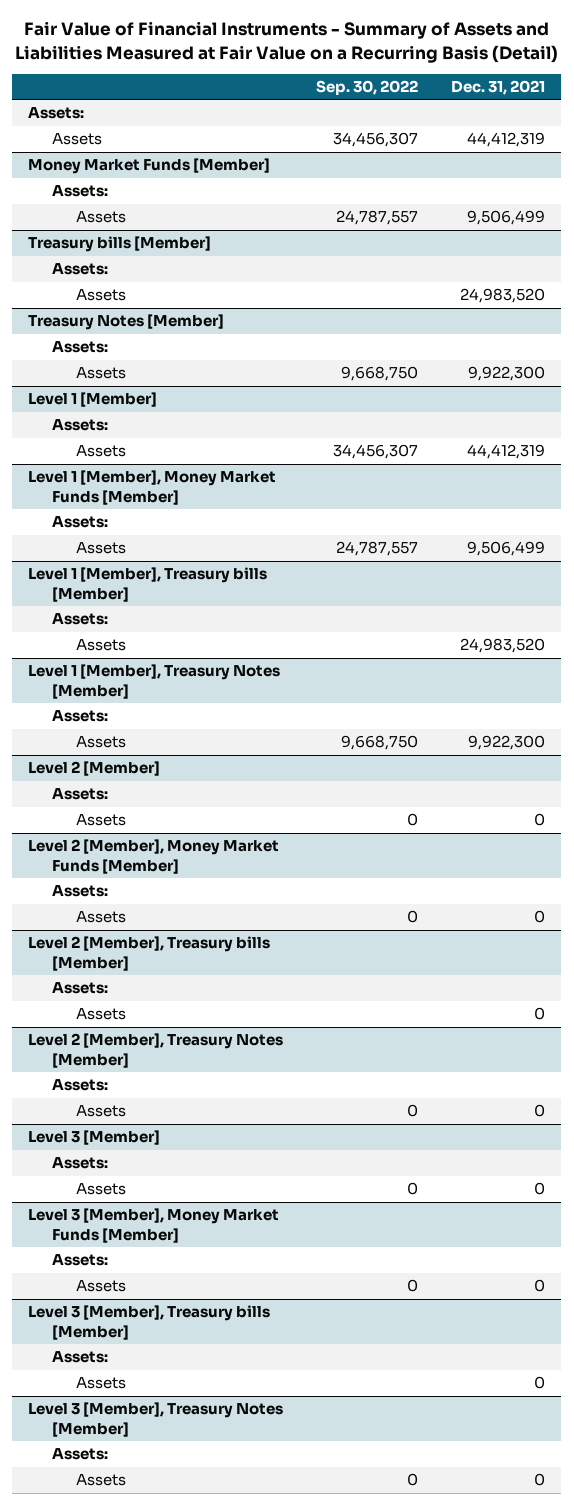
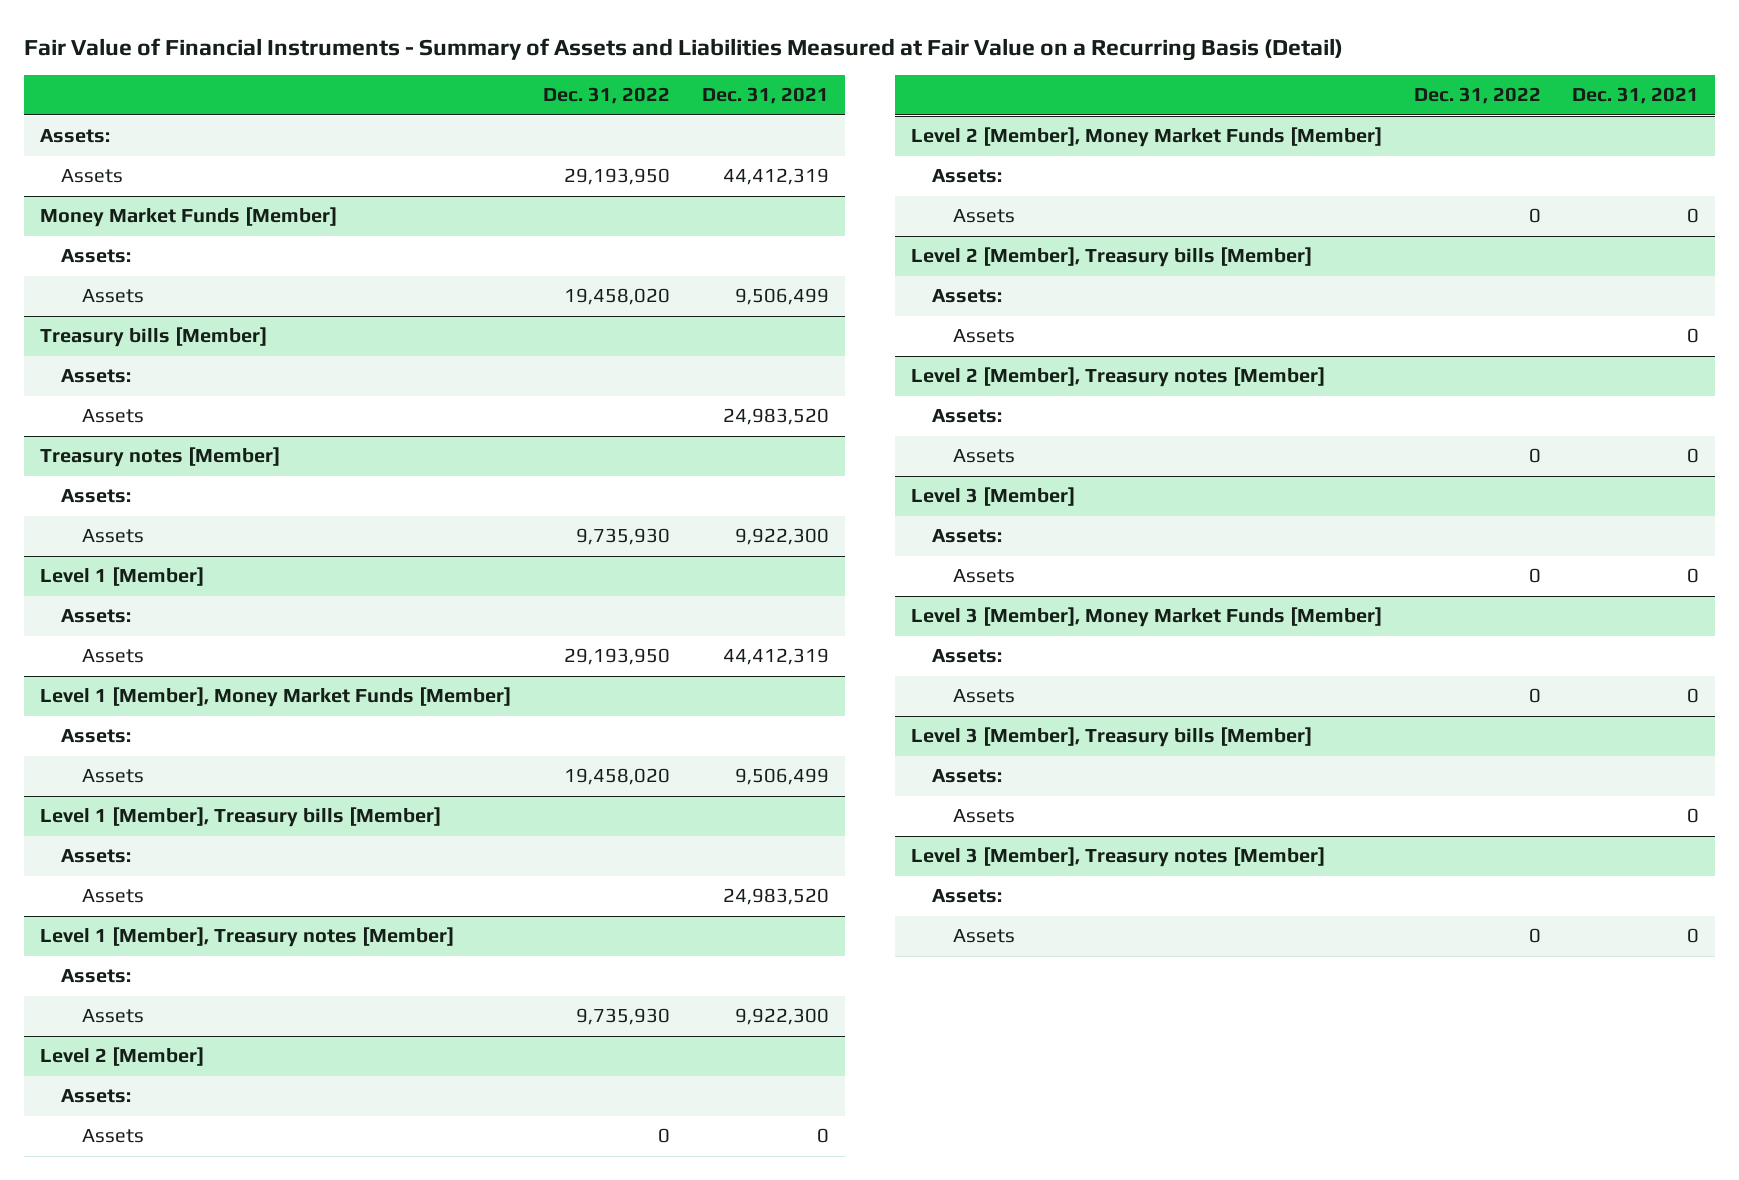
- | Sep. 30, 2022 | Dec. 31, 2021
+ | Dec. 31, 2022 | Dec. 31, 2021
- Treasury Notes [Member]
+ Treasury notes [Member]
- Level 1 [Member], Treasury Notes [Member]
+ Level 1 [Member], Treasury notes [Member]
- Level 2 [Member], Treasury Notes [Member]
+ Level 2 [Member], Treasury notes [Member]
- Level 3 [Member], Treasury Notes [Member]
+ Level 3 [Member], Treasury notes [Member]

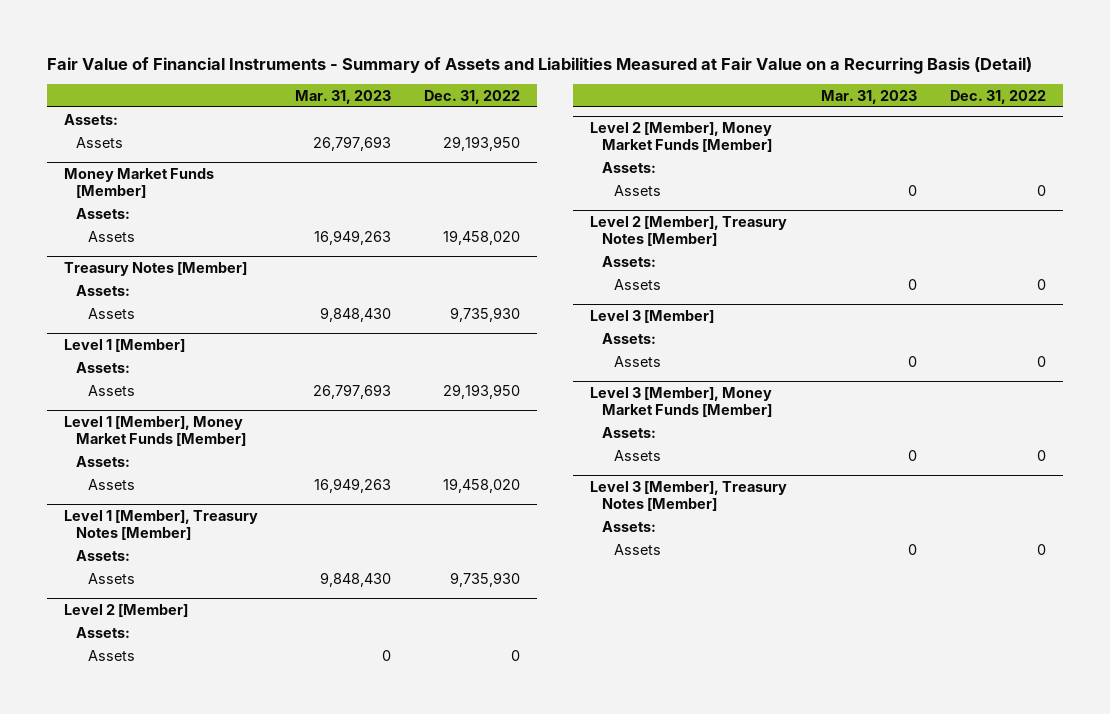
- | Dec. 31, 2022 | Dec. 31, 2021
+ | Mar. 31, 2023 | Dec. 31, 2022
- Treasury bills [Member]
- Assets:
- Assets | | 24,983,520
- Treasury notes [Member]
+ Treasury Notes [Member]
- Level 1 [Member], Treasury bills [Member]
- Assets:
- Assets | | 24,983,520
- Level 1 [Member], Treasury notes [Member]
+ Level 1 [Member], Treasury Notes [Member]
- Level 2 [Member], Treasury bills [Member]
- Assets:
- Assets | | 0
- Level 2 [Member], Treasury notes [Member]
+ Level 2 [Member], Treasury Notes [Member]
- Level 3 [Member], Treasury bills [Member]
- Assets:
- Assets | | 0
- Level 3 [Member], Treasury notes [Member]
+ Level 3 [Member], Treasury Notes [Member]

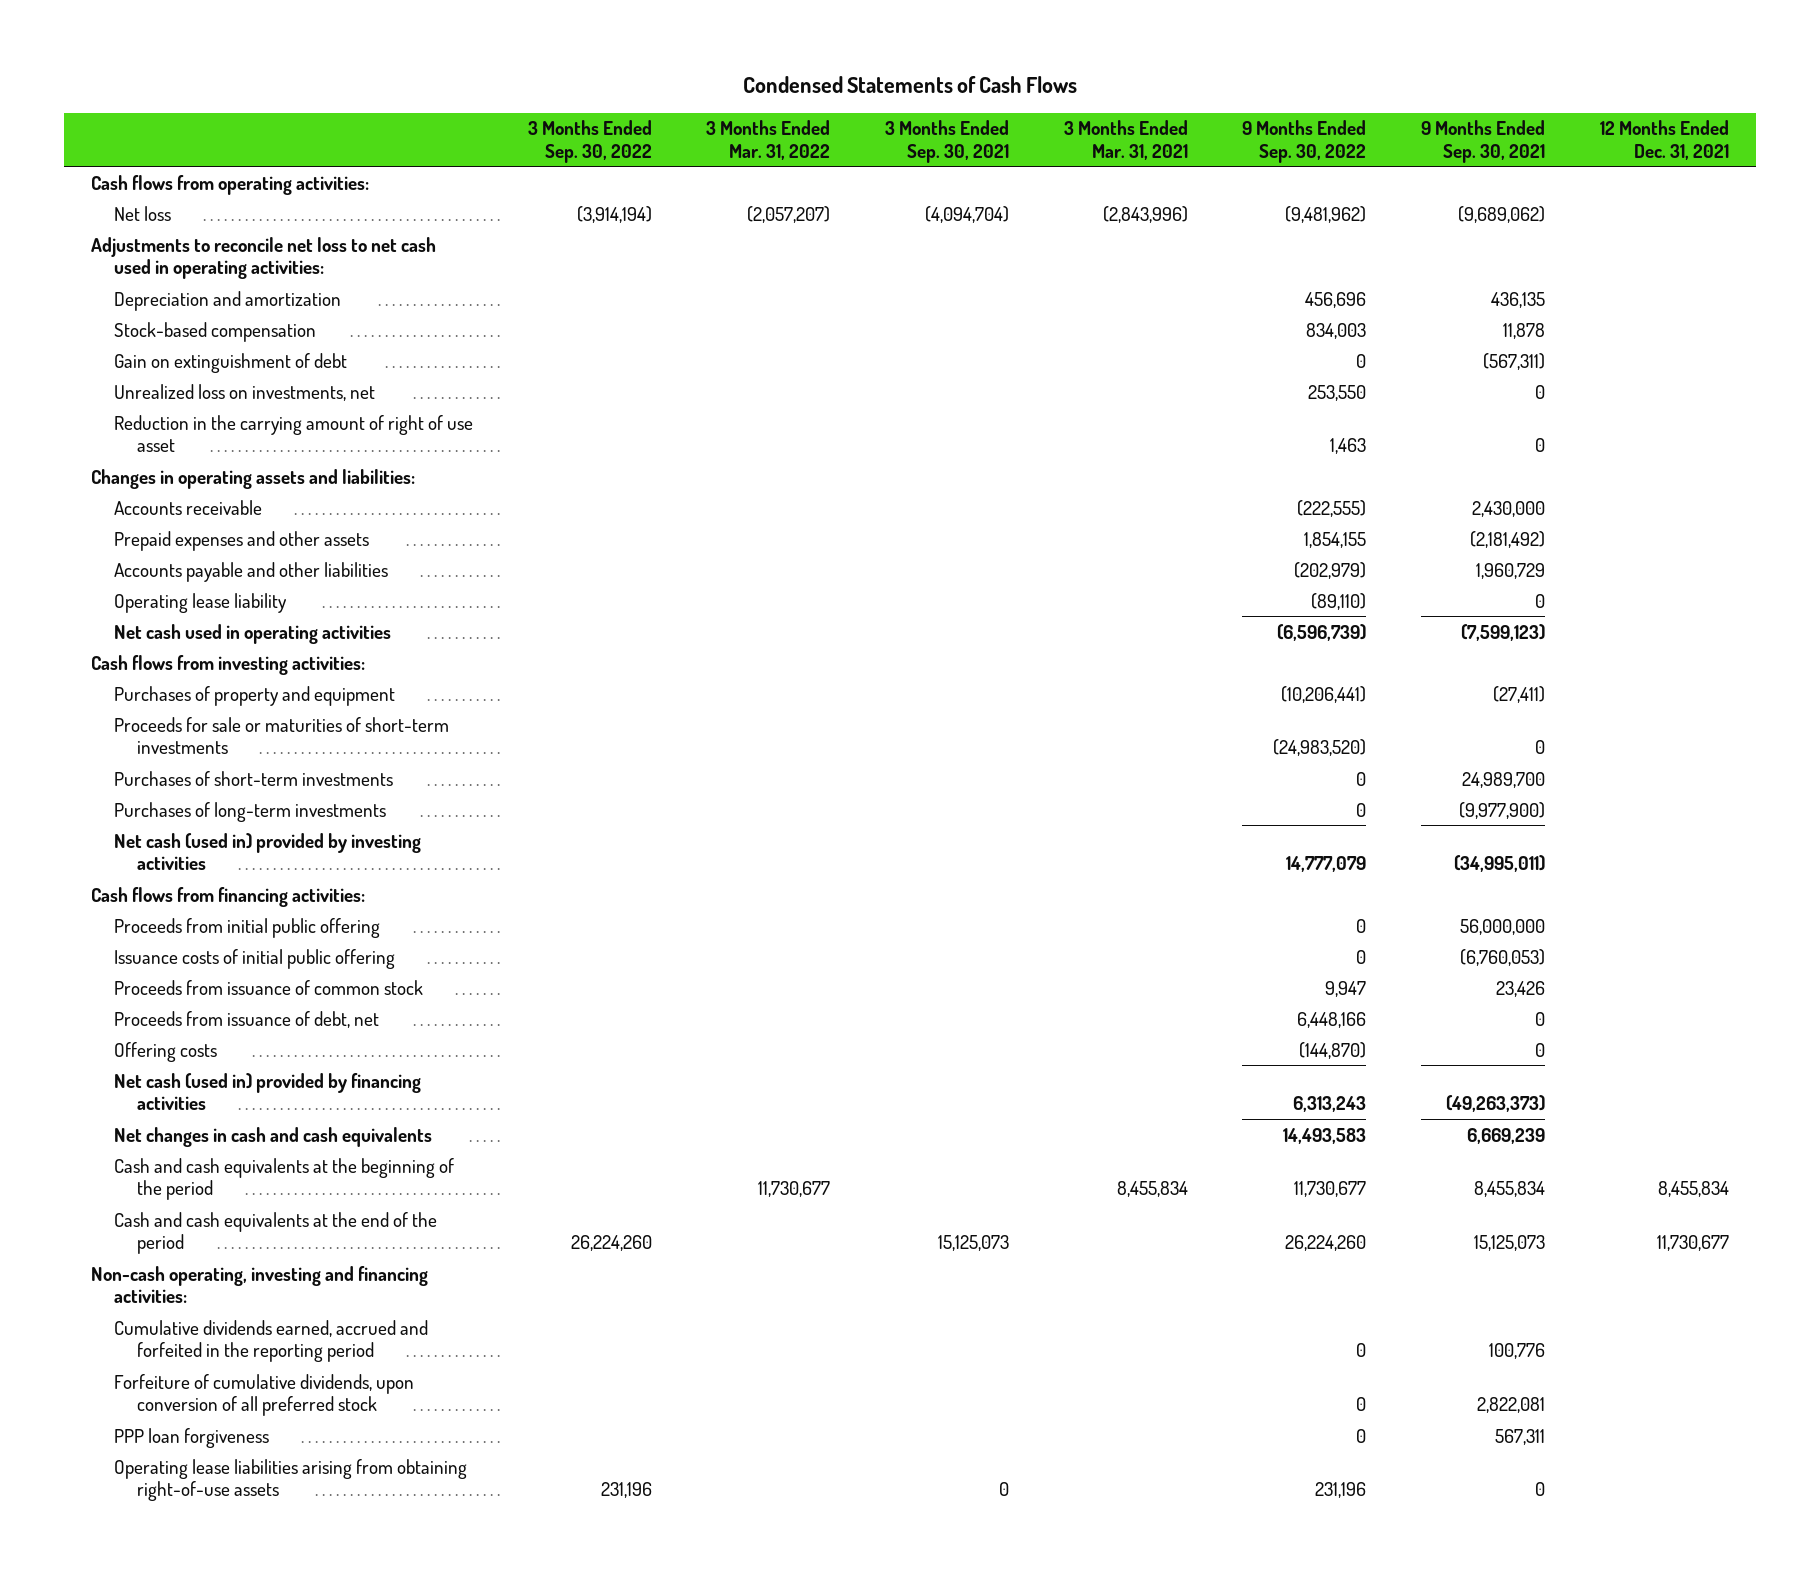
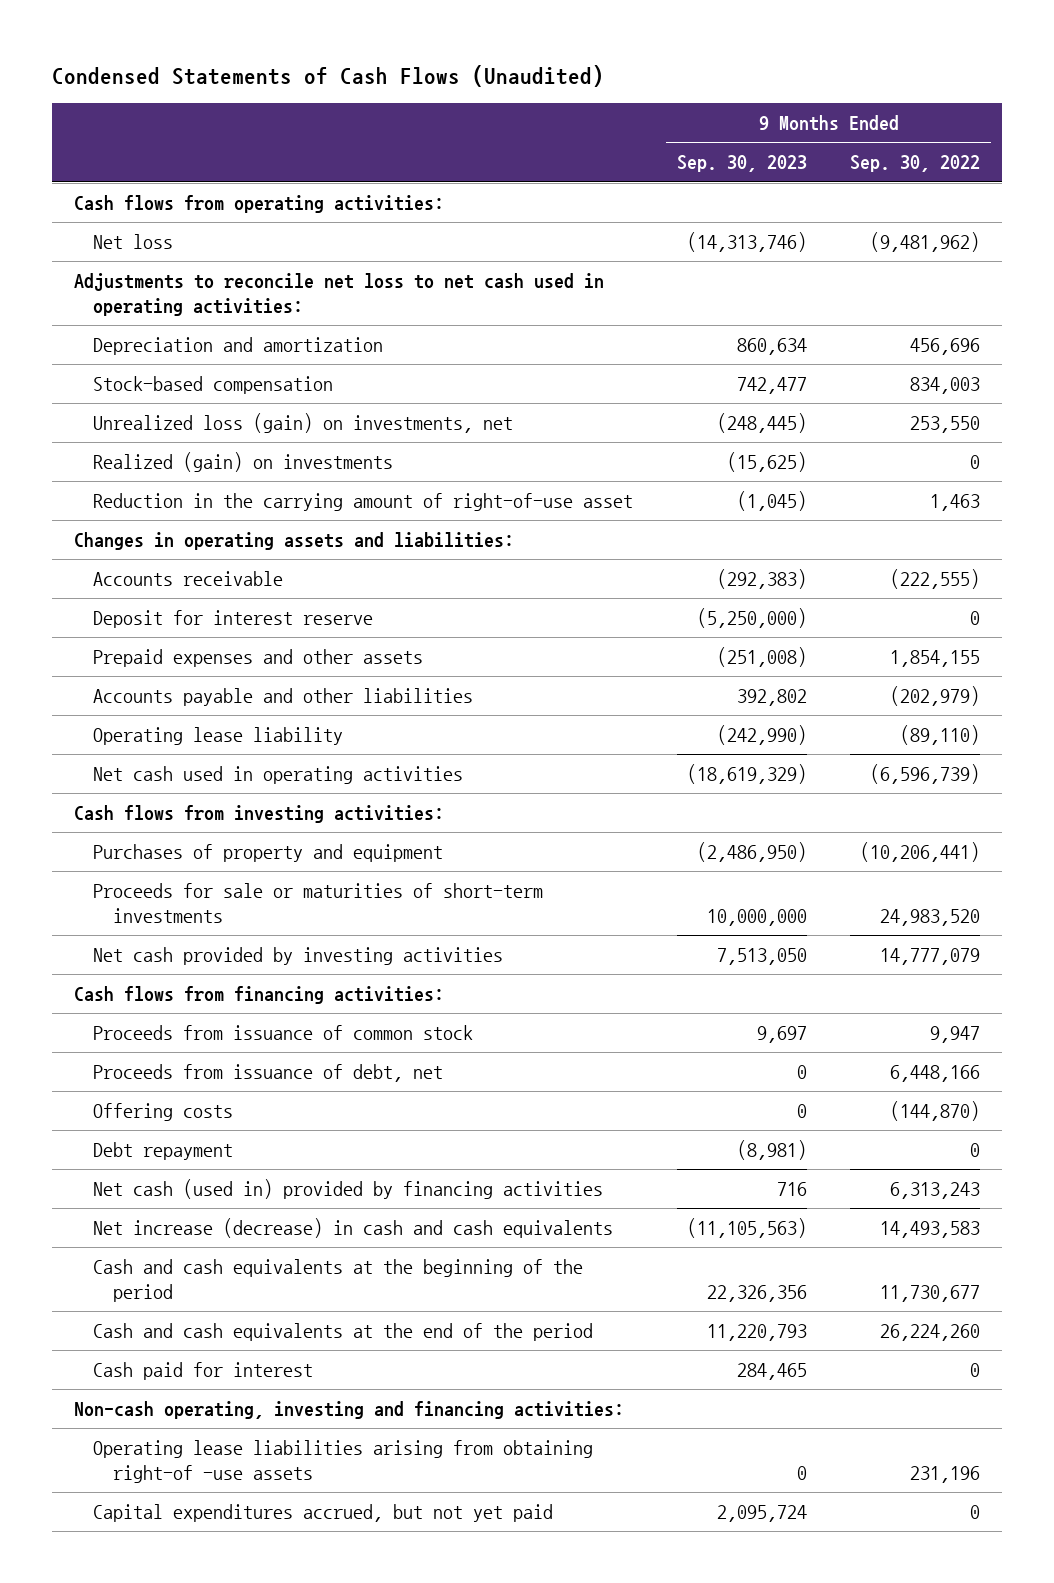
- Condensed Statements of Cash Flows
+ Condensed Statements of Cash Flows (Unaudited)
- | 3 Months Ended Sep. 30, 2022 | 3 Months Ended Mar. 31, 2022 | 3 Months Ended Sep. 30, 2021 | 3 Months Ended Mar. 31, 2021 | 9 Months Ended Sep. 30, 2022 | 9 Months Ended Sep. 30, 2021 | 12 Months Ended Dec. 31, 2021
+ | 9 Months Ended Sep. 30, 2023 | 9 Months Ended Sep. 30, 2022
- Gain on extinguishment of debt | | | | | 0 | (567,311) |
- Unrealized loss on investments, net | | | | | 253,550 | 0 |
- Reduction in the carrying amount of right of use asset | | | | | 1,463 | 0 |
+ Unrealized loss (gain) on investments, net | (248,445) | 253,550
+ Realized (gain) on investments | (15,625) | 0
+ Reduction in the carrying amount of right-of-use asset | (1,045) | 1,463
+ Deposit for interest reserve | (5,250,000) | 0
- Proceeds for sale or maturities of short-term investments | | | | | (24,983,520) | 0 |
- Purchases of short-term investments | | | | | 0 | 24,989,700 |
- Purchases of long-term investments | | | | | 0 | (9,977,900) |
- Net cash (used in) provided by investing activities | | | | | 14,777,079 | (34,995,011) |
+ Proceeds for sale or maturities of short-term investments | 10,000,000 | 24,983,520
+ Net cash provided by investing activities | 7,513,050 | 14,777,079
- Proceeds from initial public offering | | | | | 0 | 56,000,000 |
- Issuance costs of initial public offering | | | | | 0 | (6,760,053) |
+ Debt repayment | (8,981) | 0
- Net changes in cash and cash equivalents | | | | | 14,493,583 | 6,669,239 |
+ Net increase (decrease) in cash and cash equivalents | (11,105,563) | 14,493,583
+ Cash paid for interest | 284,465 | 0
- Cumulative dividends earned, accrued and forfeited in the reporting period | | | | | 0 | 100,776 |
- Forfeiture of cumulative dividends, upon conversion of all preferred stock | | | | | 0 | 2,822,081 |
- PPP loan forgiveness | | | | | 0 | 567,311 |
- Operating lease liabilities arising from obtaining right-of-use assets | 231,196 | | 0 | | 231,196 | 0 |
+ Operating lease liabilities arising from obtaining right-of -use assets | 0 | 231,196
+ Capital expenditures accrued, but not yet paid | 2,095,724 | 0

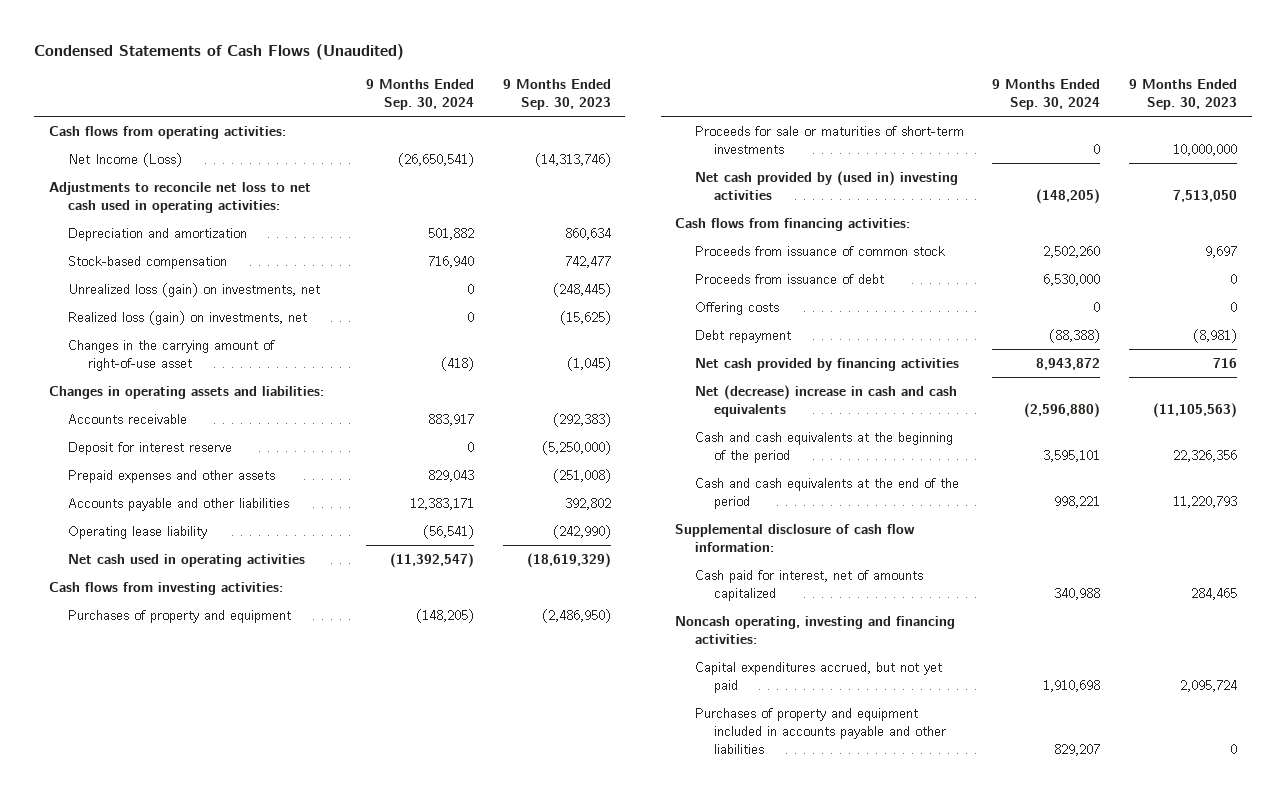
- | 9 Months Ended Sep. 30, 2023 | 9 Months Ended Sep. 30, 2022
+ | 9 Months Ended Sep. 30, 2024 | 9 Months Ended Sep. 30, 2023
- Net loss | (14,313,746) | (9,481,962)
+ Net Income (Loss) | (26,650,541) | (14,313,746)
- Realized (gain) on investments | (15,625) | 0
- Reduction in the carrying amount of right-of-use asset | (1,045) | 1,463
+ Realized loss (gain) on investments, net | 0 | (15,625)
+ Changes in the carrying amount of right-of-use asset | (418) | (1,045)
- Net cash provided by investing activities | 7,513,050 | 14,777,079
+ Net cash provided by (used in) investing activities | (148,205) | 7,513,050
- Proceeds from issuance of debt, net | 0 | 6,448,166
+ Proceeds from issuance of debt | 6,530,000 | 0
- Net cash (used in) provided by financing activities | 716 | 6,313,243
- Net increase (decrease) in cash and cash equivalents | (11,105,563) | 14,493,583
+ Net cash provided by financing activities | 8,943,872 | 716
+ Net (decrease) increase in cash and cash equivalents | (2,596,880) | (11,105,563)
- Cash paid for interest | 284,465 | 0
- Non-cash operating, investing and financing activities:
- Operating lease liabilities arising from obtaining right-of -use assets | 0 | 231,196
+ Supplemental disclosure of cash flow information:
+ Cash paid for interest, net of amounts capitalized | 340,988 | 284,465
+ Noncash operating, investing and financing activities:
+ Purchases of property and equipment included in accounts payable and other liabilities | 829,207 | 0

